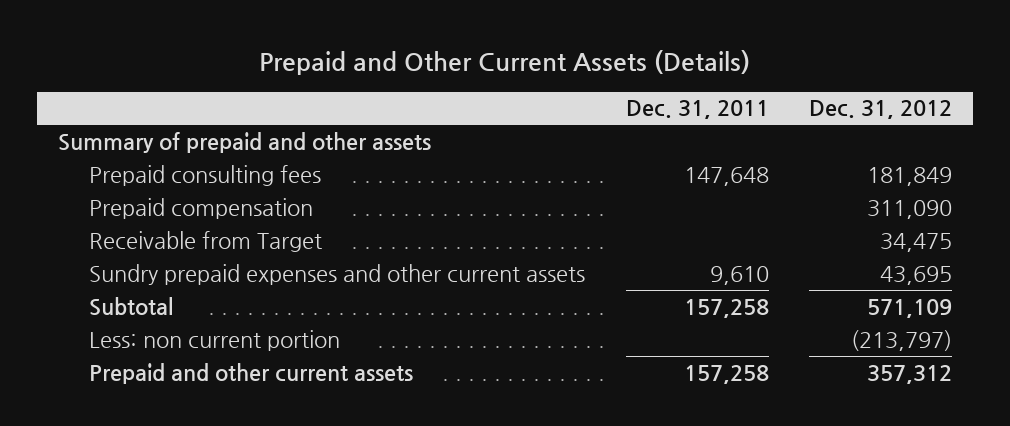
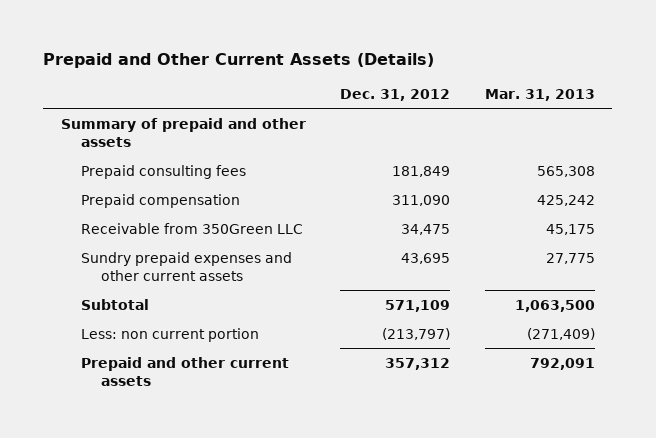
- | Dec. 31, 2011 | Dec. 31, 2012
+ | Dec. 31, 2012 | Mar. 31, 2013
- Receivable from Target | | 34,475
+ Receivable from 350Green LLC | 34,475 | 45,175

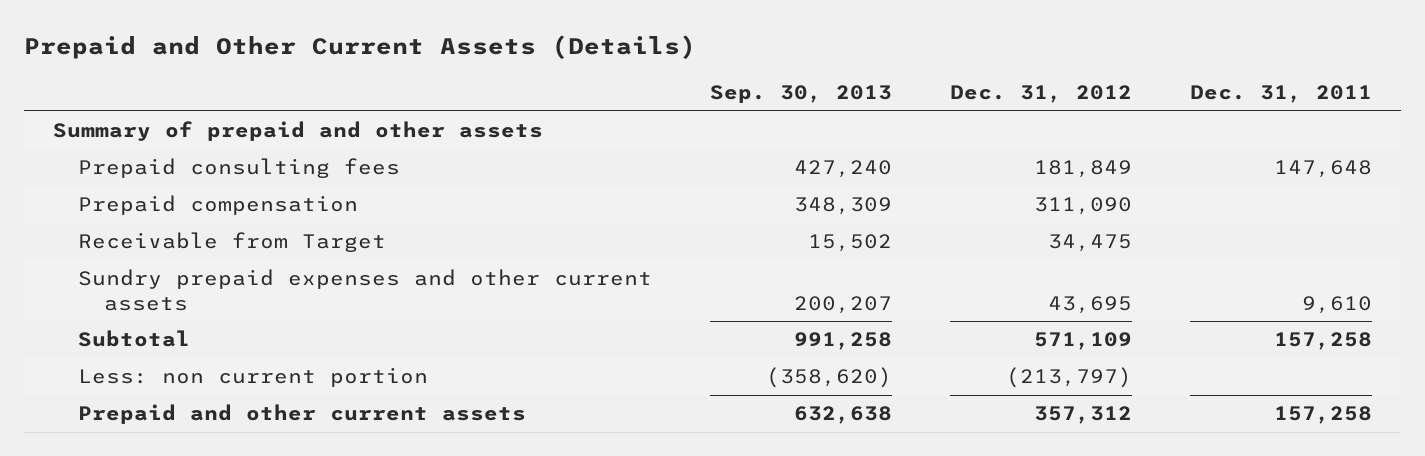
- | Dec. 31, 2012 | Mar. 31, 2013
+ | Sep. 30, 2013 | Dec. 31, 2012 | Dec. 31, 2011
- Receivable from 350Green LLC | 34,475 | 45,175
+ Receivable from Target | 15,502 | 34,475 |

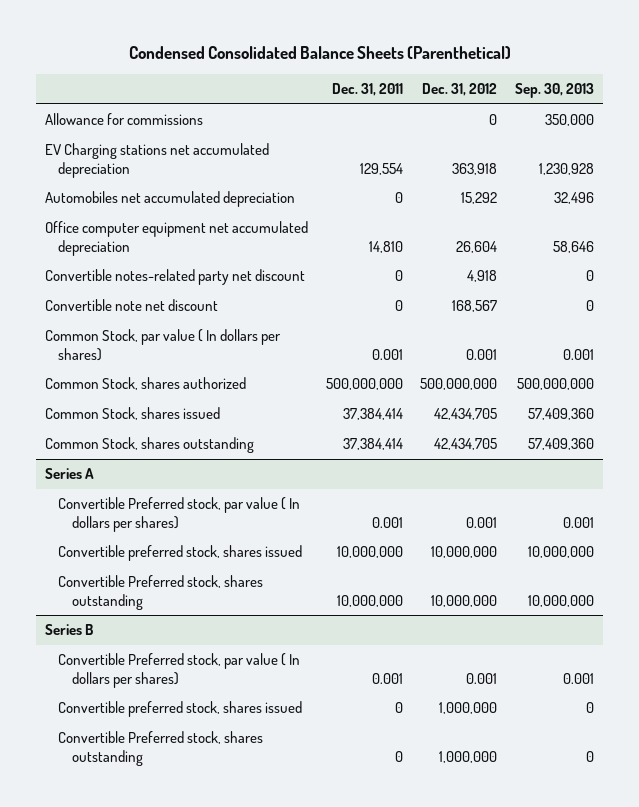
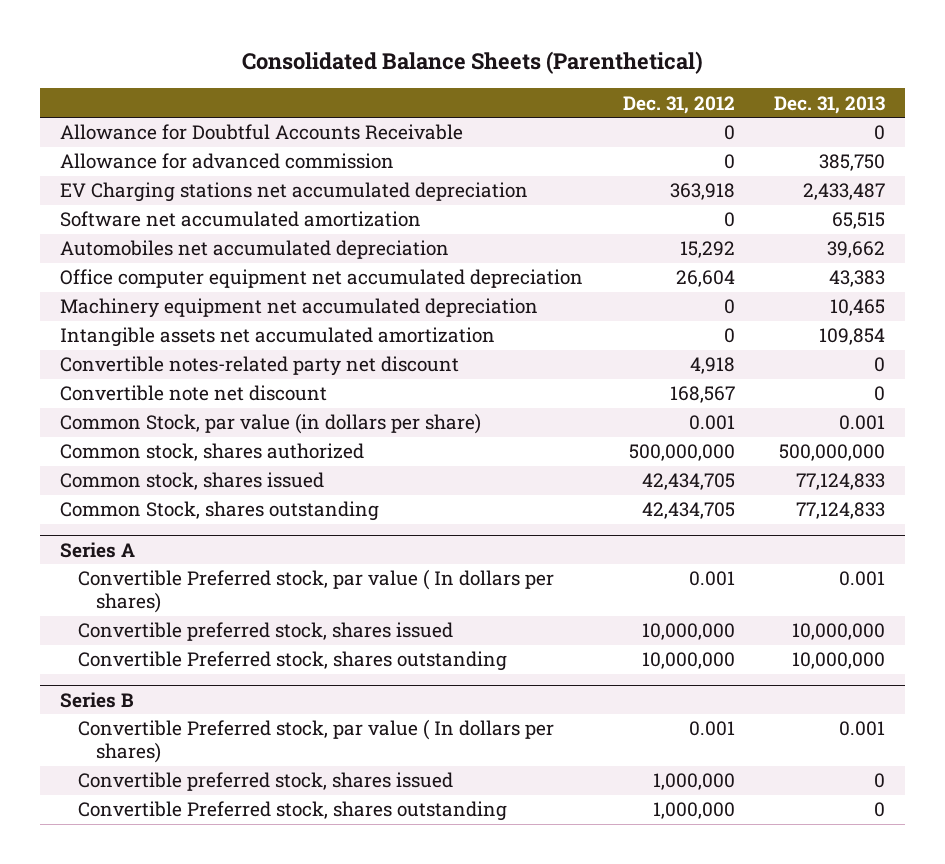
- Condensed Consolidated Balance Sheets (Parenthetical)
+ Consolidated Balance Sheets (Parenthetical)
- | Dec. 31, 2011 | Dec. 31, 2012 | Sep. 30, 2013
+ | Dec. 31, 2012 | Dec. 31, 2013
- Allowance for commissions | | 0 | 350,000
+ Allowance for Doubtful Accounts Receivable | 0 | 0
+ Allowance for advanced commission | 0 | 385,750
+ Software net accumulated amortization | 0 | 65,515
+ Machinery equipment net accumulated depreciation | 0 | 10,465
+ Intangible assets net accumulated amortization | 0 | 109,854
- Common Stock, par value ( In dollars per shares) | 0.001 | 0.001 | 0.001
- Common Stock, shares authorized | 500,000,000 | 500,000,000 | 500,000,000
- Common Stock, shares issued | 37,384,414 | 42,434,705 | 57,409,360
+ Common Stock, par value (in dollars per share) | 0.001 | 0.001
+ Common stock, shares authorized | 500,000,000 | 500,000,000
+ Common stock, shares issued | 42,434,705 | 77,124,833

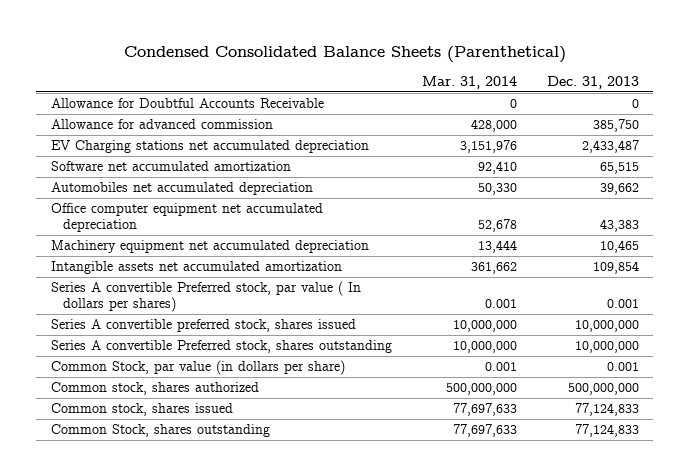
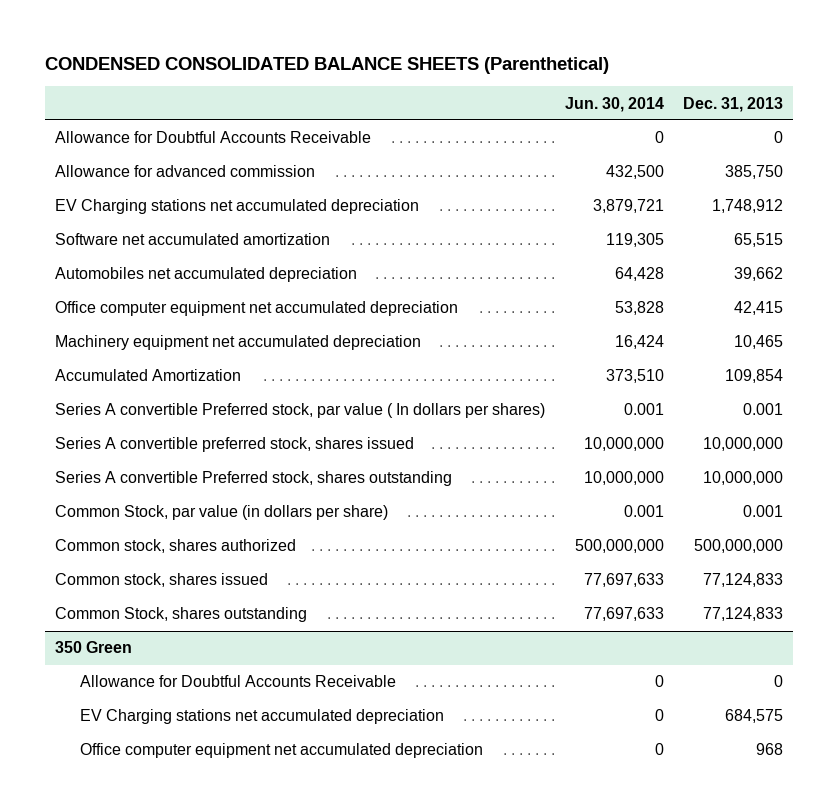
- Condensed Consolidated Balance Sheets (Parenthetical)
+ CONDENSED CONSOLIDATED BALANCE SHEETS (Parenthetical)
- | Mar. 31, 2014 | Dec. 31, 2013
+ | Jun. 30, 2014 | Dec. 31, 2013
- EV Charging stations net accumulated depreciation | 3,151,976 | 2,433,487
+ EV Charging stations net accumulated depreciation | 3,879,721 | 1,748,912
- Office computer equipment net accumulated depreciation | 52,678 | 43,383
+ Office computer equipment net accumulated depreciation | 53,828 | 42,415
- Intangible assets net accumulated amortization | 361,662 | 109,854
+ Accumulated Amortization | 373,510 | 109,854
+ 350 Green
+ Allowance for Doubtful Accounts Receivable | 0 | 0
+ EV Charging stations net accumulated depreciation | 0 | 684,575
+ Office computer equipment net accumulated depreciation | 0 | 968

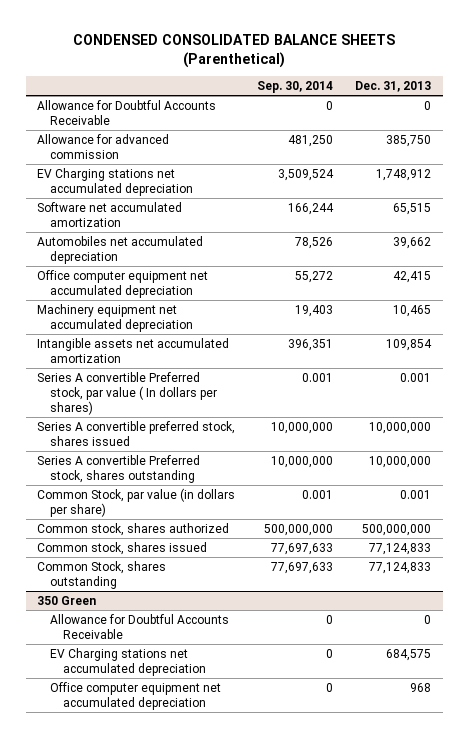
- | Jun. 30, 2014 | Dec. 31, 2013
+ | Sep. 30, 2014 | Dec. 31, 2013
- Accumulated Amortization | 373,510 | 109,854
+ Intangible assets net accumulated amortization | 396,351 | 109,854

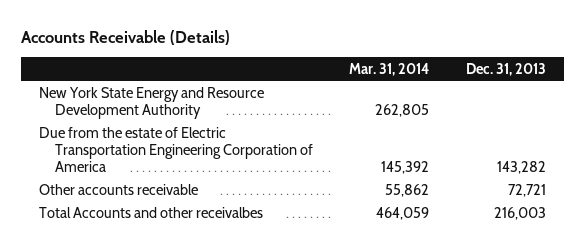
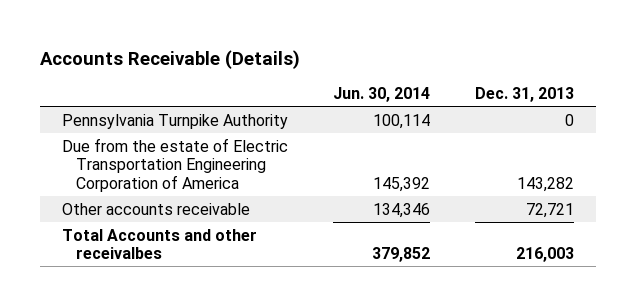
- | Mar. 31, 2014 | Dec. 31, 2013
+ | Jun. 30, 2014 | Dec. 31, 2013
- New York State Energy and Resource Development Authority | 262,805 |
+ Pennsylvania Turnpike Authority | 100,114 | 0

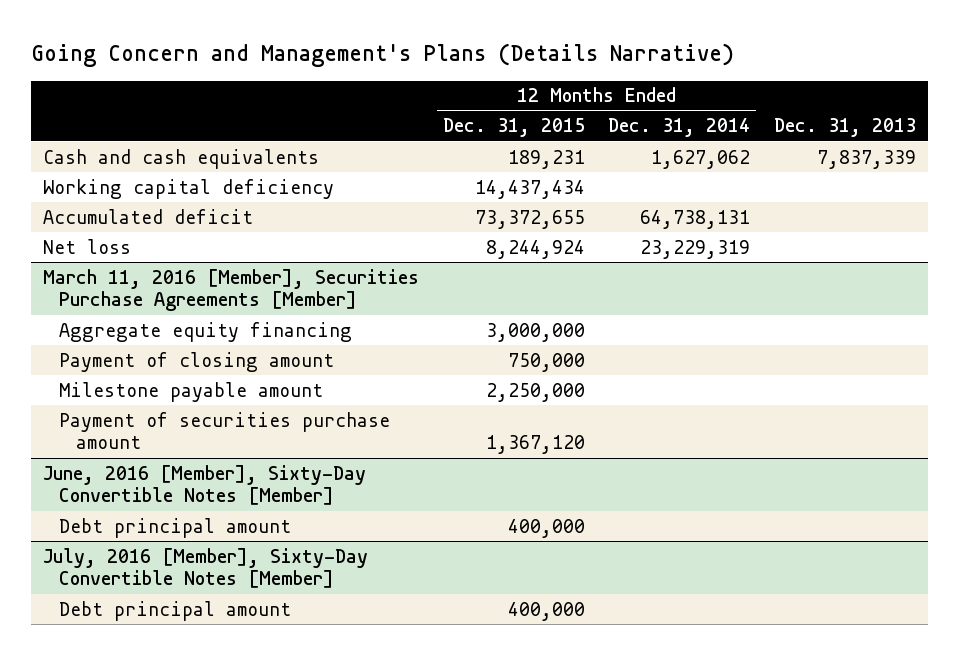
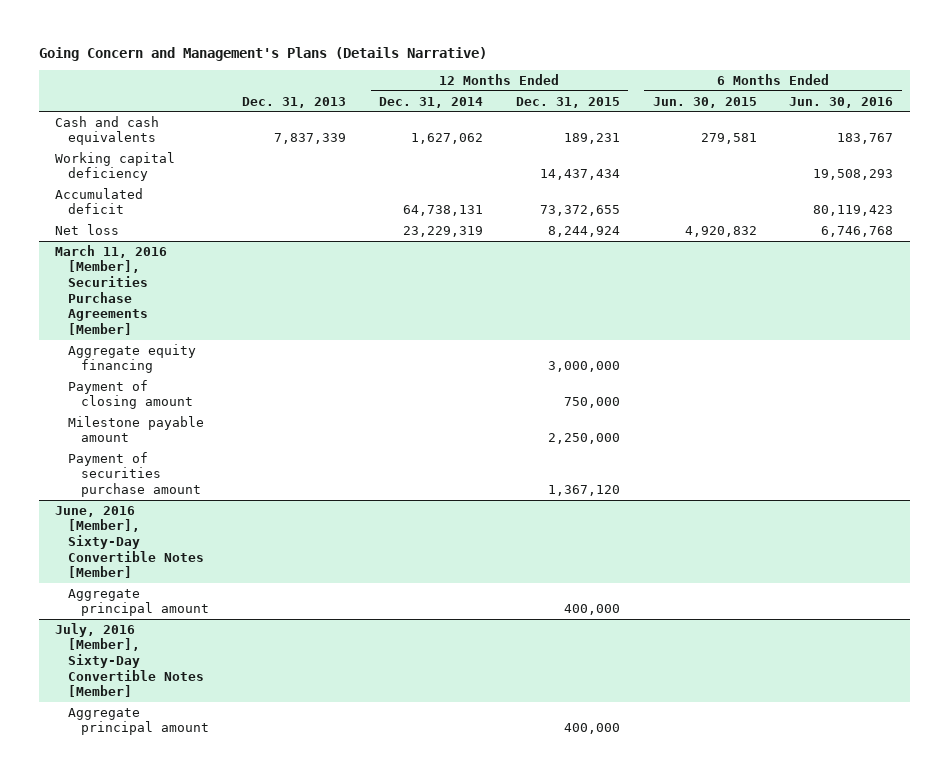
- | 12 Months Ended Dec. 31, 2015 | 12 Months Ended Dec. 31, 2014 | Dec. 31, 2013
+ | Dec. 31, 2013 | 12 Months Ended Dec. 31, 2014 | 12 Months Ended Dec. 31, 2015 | 6 Months Ended Jun. 30, 2015 | 6 Months Ended Jun. 30, 2016
@ June, 2016 [Member], Sixty-Day Convertible Notes [Member]
- Debt principal amount | 400,000 | |
+ Aggregate principal amount | | | 400,000 | |
@ July, 2016 [Member], Sixty-Day Convertible Notes [Member]
- Debt principal amount | 400,000 | |
+ Aggregate principal amount | | | 400,000 | |

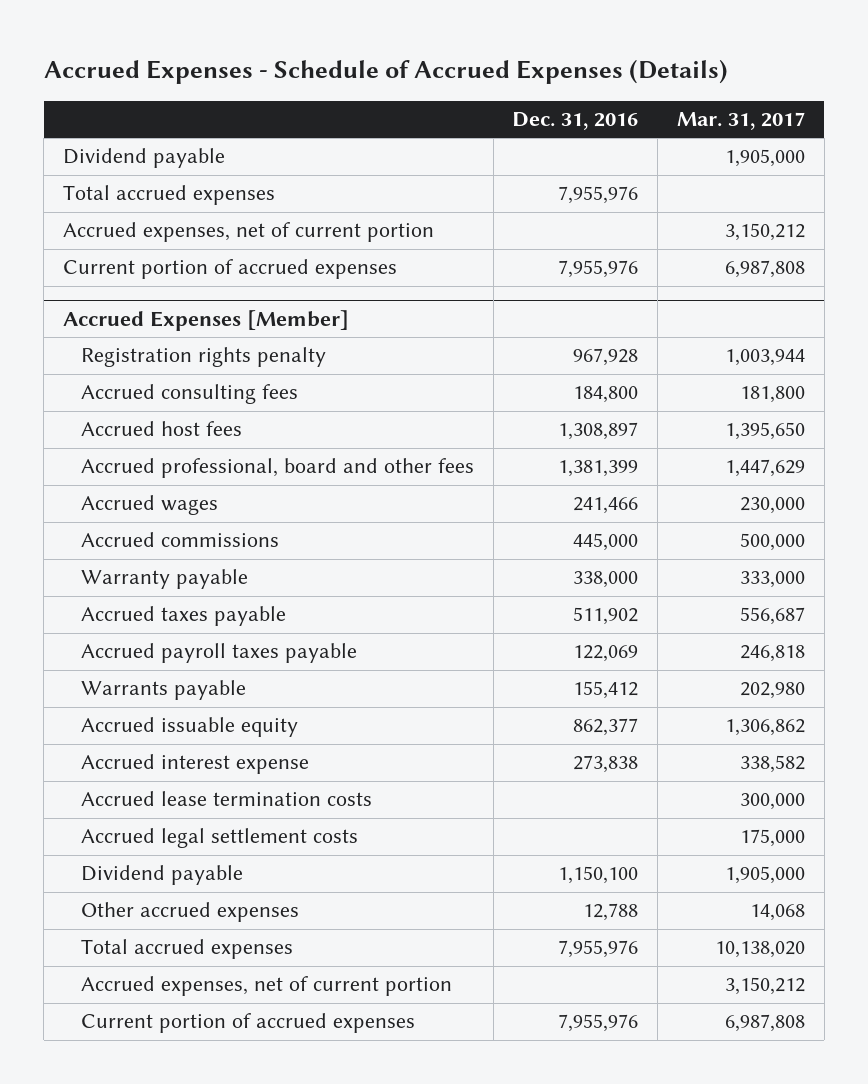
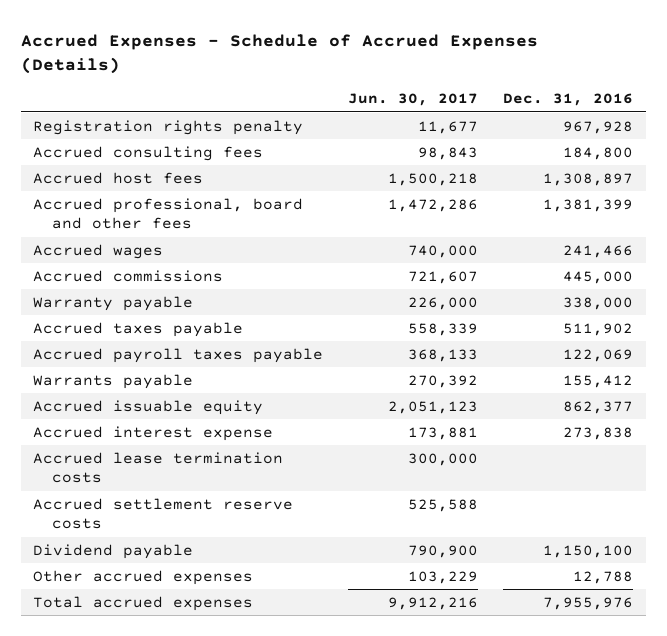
- | Dec. 31, 2016 | Mar. 31, 2017
+ | Jun. 30, 2017 | Dec. 31, 2016
- Dividend payable | | 1,905,000
- Total accrued expenses | 7,955,976 |
- Accrued expenses, net of current portion | | 3,150,212
- Current portion of accrued expenses | 7,955,976 | 6,987,808
- Accrued Expenses [Member]
- Accrued legal settlement costs | | 175,000
+ Accrued settlement reserve costs | 525,588 |
- Accrued expenses, net of current portion | | 3,150,212
- Current portion of accrued expenses | 7,955,976 | 6,987,808

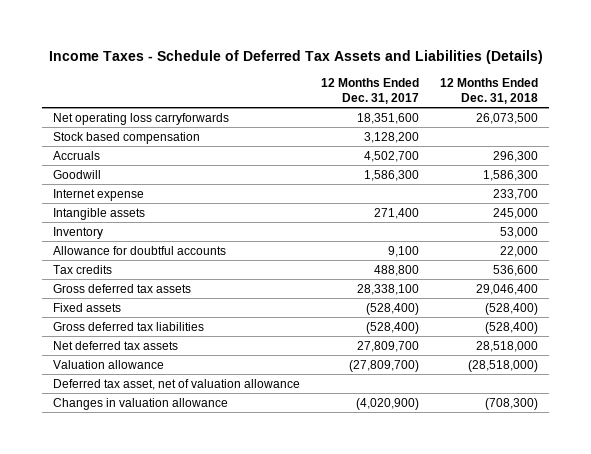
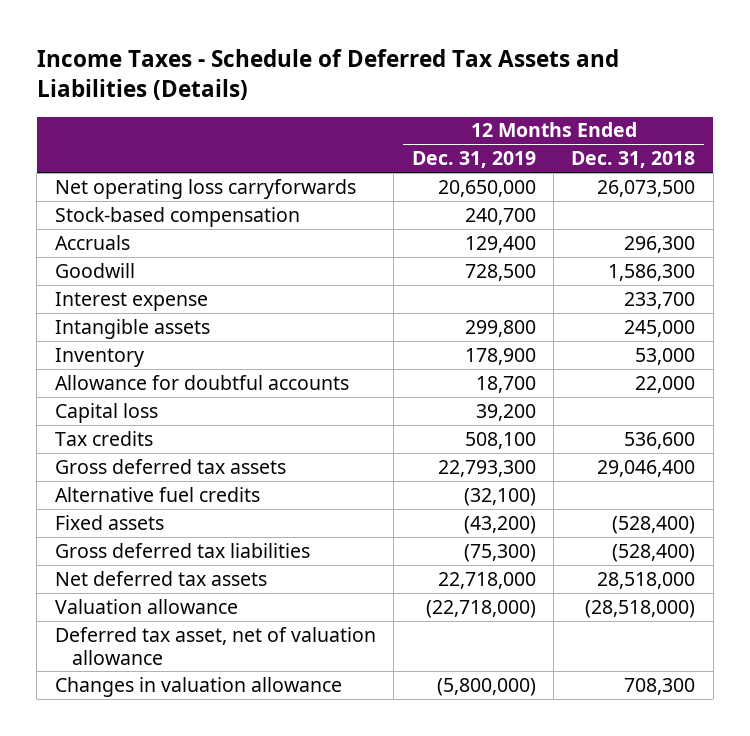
- | 12 Months Ended Dec. 31, 2017 | 12 Months Ended Dec. 31, 2018
+ | 12 Months Ended Dec. 31, 2019 | 12 Months Ended Dec. 31, 2018
- Stock based compensation | 3,128,200 |
+ Stock-based compensation | 240,700 |
- Internet expense | | 233,700
+ Interest expense | | 233,700
+ Capital loss | 39,200 |
+ Alternative fuel credits | (32,100) |
- Changes in valuation allowance | (4,020,900) | (708,300)
+ Changes in valuation allowance | (5,800,000) | 708,300

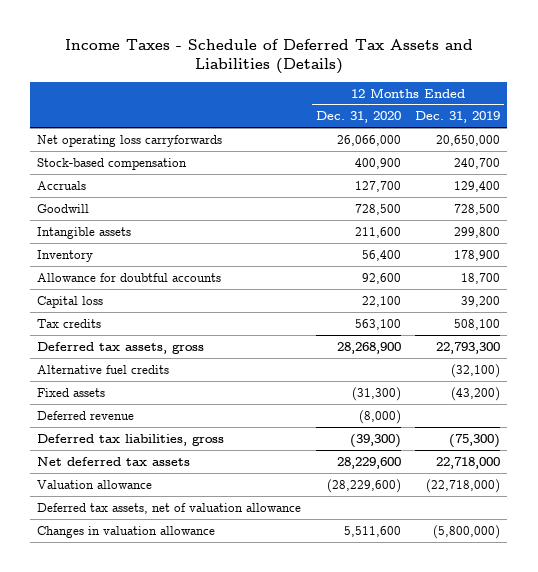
- | 12 Months Ended Dec. 31, 2019 | 12 Months Ended Dec. 31, 2018
+ | 12 Months Ended Dec. 31, 2020 | 12 Months Ended Dec. 31, 2019
- Interest expense | | 233,700
- Gross deferred tax assets | 22,793,300 | 29,046,400
+ Deferred tax assets, gross | 28,268,900 | 22,793,300
- Gross deferred tax liabilities | (75,300) | (528,400)
+ Deferred revenue | (8,000) |
+ Deferred tax liabilities, gross | (39,300) | (75,300)
- Deferred tax asset, net of valuation allowance
+ Deferred tax assets, net of valuation allowance

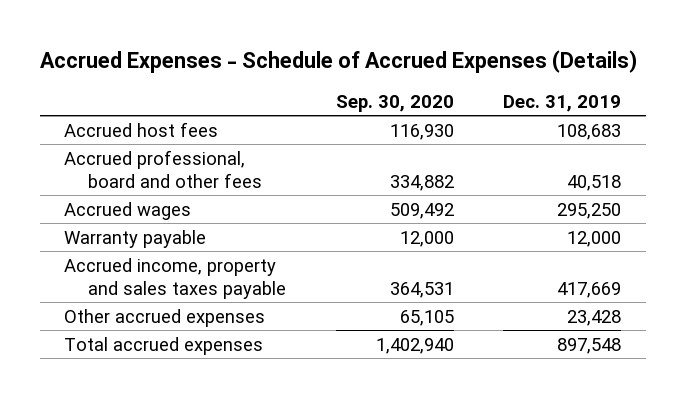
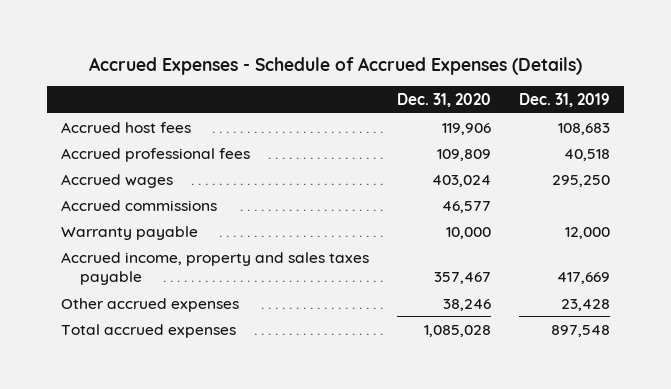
- | Sep. 30, 2020 | Dec. 31, 2019
+ | Dec. 31, 2020 | Dec. 31, 2019
- Accrued professional, board and other fees | 334,882 | 40,518
+ Accrued professional fees | 109,809 | 40,518
+ Accrued commissions | 46,577 |

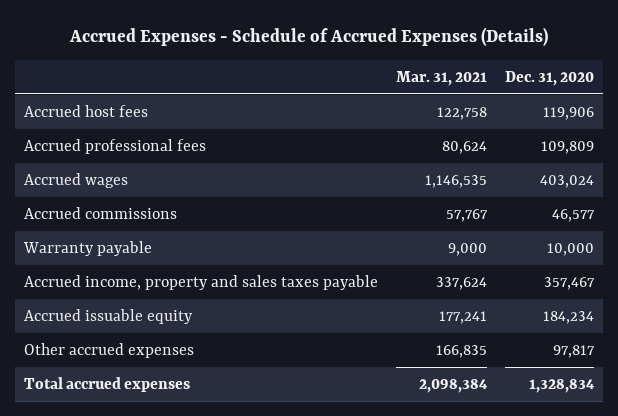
- | Dec. 31, 2020 | Dec. 31, 2019
+ | Mar. 31, 2021 | Dec. 31, 2020
- Other accrued expenses | 38,246 | 23,428
- Total accrued expenses | 1,085,028 | 897,548
+ Accrued issuable equity | 177,241 | 184,234
+ Other accrued expenses | 166,835 | 97,817
+ Total accrued expenses | 2,098,384 | 1,328,834

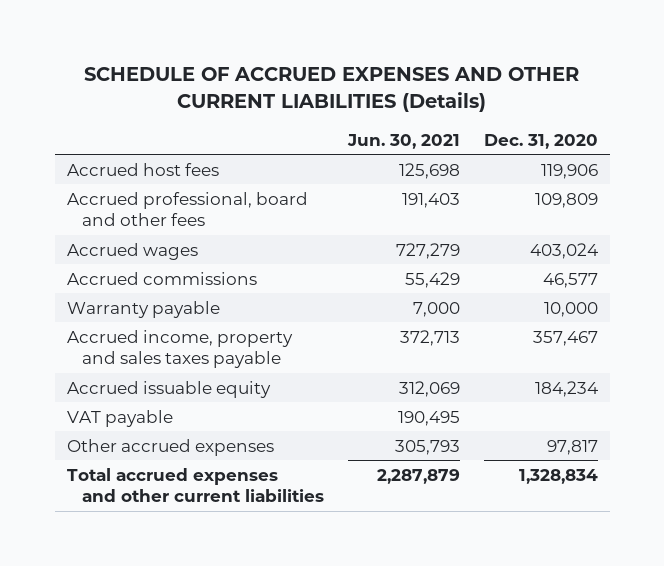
- Accrued Expenses - Schedule of Accrued Expenses (Details)
+ SCHEDULE OF ACCRUED EXPENSES AND OTHER CURRENT LIABILITIES (Details)
- | Mar. 31, 2021 | Dec. 31, 2020
+ | Jun. 30, 2021 | Dec. 31, 2020
- Accrued professional fees | 80,624 | 109,809
+ Accrued professional, board and other fees | 191,403 | 109,809
+ VAT payable | 190,495 |
- Total accrued expenses | 2,098,384 | 1,328,834
+ Total accrued expenses and other current liabilities | 2,287,879 | 1,328,834

